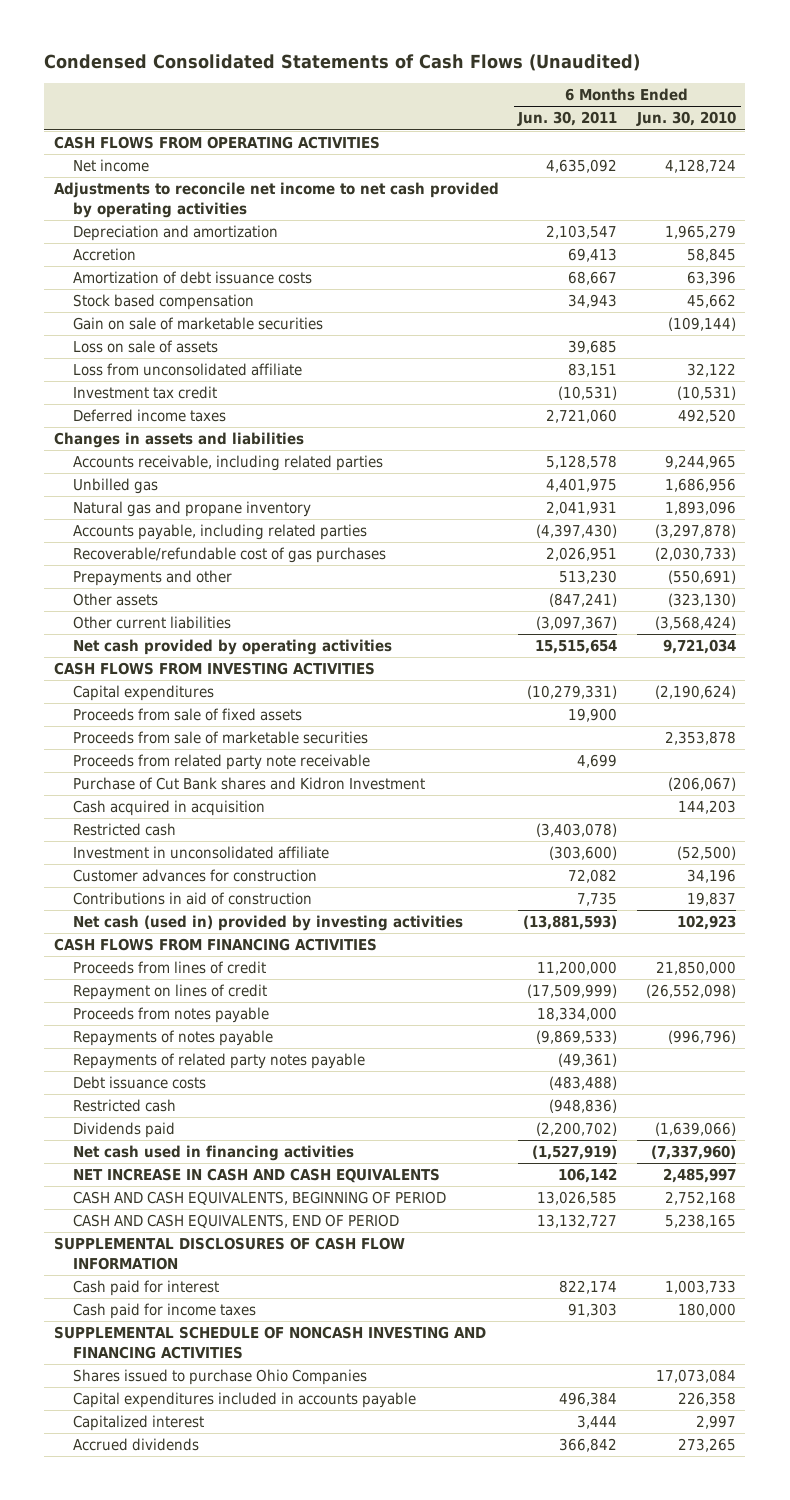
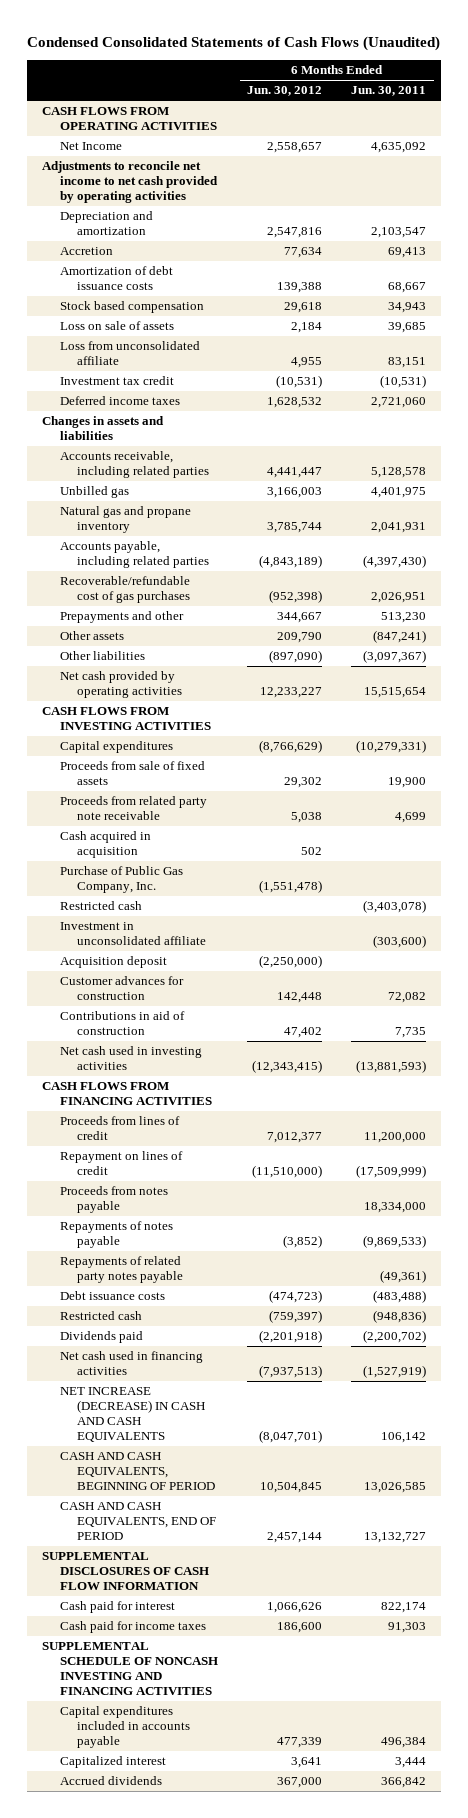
- | 6 Months Ended Jun. 30, 2011 | 6 Months Ended Jun. 30, 2010
+ | 6 Months Ended Jun. 30, 2012 | 6 Months Ended Jun. 30, 2011
- Net income | 4,635,092 | 4,128,724
+ Net Income | 2,558,657 | 4,635,092
- Gain on sale of marketable securities | | (109,144)
- Other current liabilities | (3,097,367) | (3,568,424)
+ Other liabilities | (897,090) | (3,097,367)
- Proceeds from sale of marketable securities | | 2,353,878
- Purchase of Cut Bank shares and Kidron Investment | | (206,067)
+ Purchase of Public Gas Company, Inc. | (1,551,478) |
+ Acquisition deposit | (2,250,000) |
- Net cash (used in) provided by investing activities | (13,881,593) | 102,923
+ Net cash used in investing activities | (12,343,415) | (13,881,593)
- NET INCREASE IN CASH AND CASH EQUIVALENTS | 106,142 | 2,485,997
+ NET INCREASE (DECREASE) IN CASH AND CASH EQUIVALENTS | (8,047,701) | 106,142
- Shares issued to purchase Ohio Companies | | 17,073,084

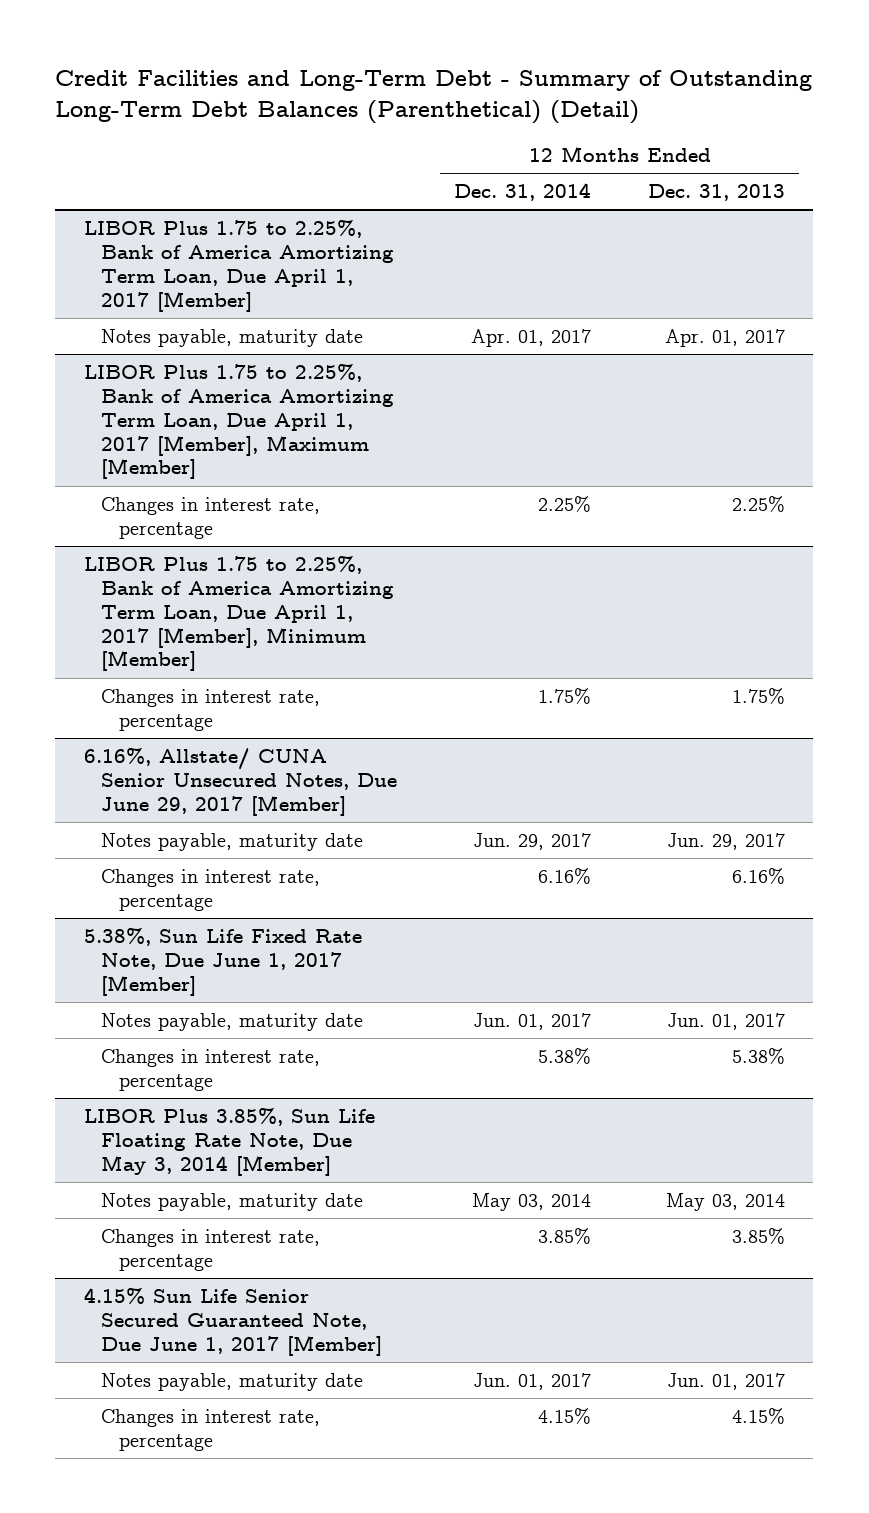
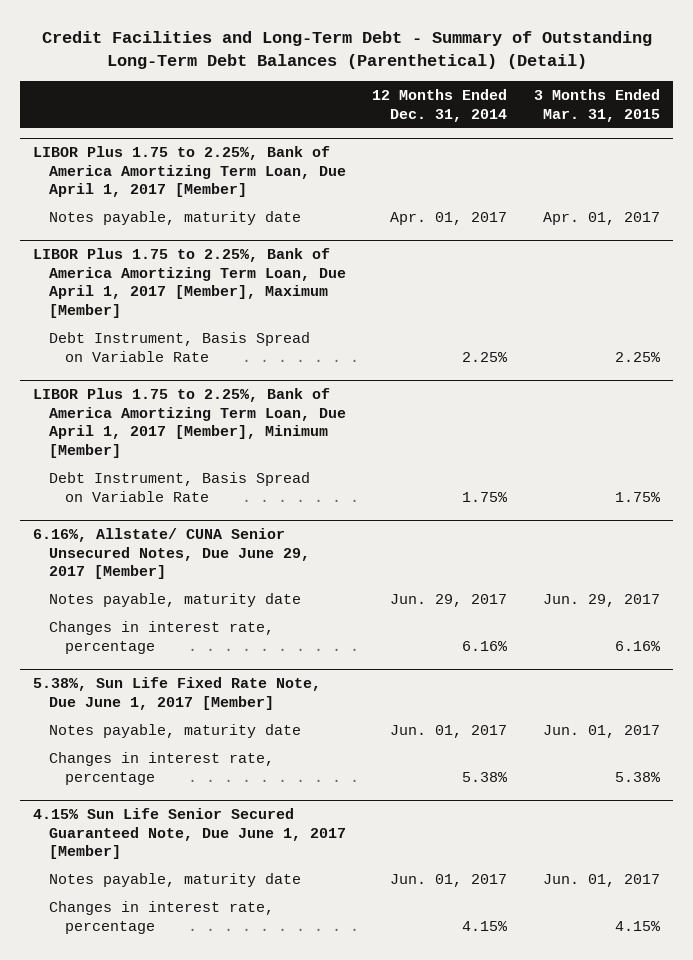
- | 12 Months Ended Dec. 31, 2014 | 12 Months Ended Dec. 31, 2013
+ | 12 Months Ended Dec. 31, 2014 | 3 Months Ended Mar. 31, 2015
@ LIBOR Plus 1.75 to 2.25%, Bank of America Amortizing Term Loan, Due April 1, 2017 [Member], Maximum [Member]
- Changes in interest rate, percentage | 2.25% | 2.25%
+ Debt Instrument, Basis Spread on Variable Rate | 2.25% | 2.25%
@ LIBOR Plus 1.75 to 2.25%, Bank of America Amortizing Term Loan, Due April 1, 2017 [Member], Minimum [Member]
- Changes in interest rate, percentage | 1.75% | 1.75%
+ Debt Instrument, Basis Spread on Variable Rate | 1.75% | 1.75%
- LIBOR Plus 3.85%, Sun Life Floating Rate Note, Due May 3, 2014 [Member]
- Notes payable, maturity date | May 03, 2014 | May 03, 2014
- Changes in interest rate, percentage | 3.85% | 3.85%

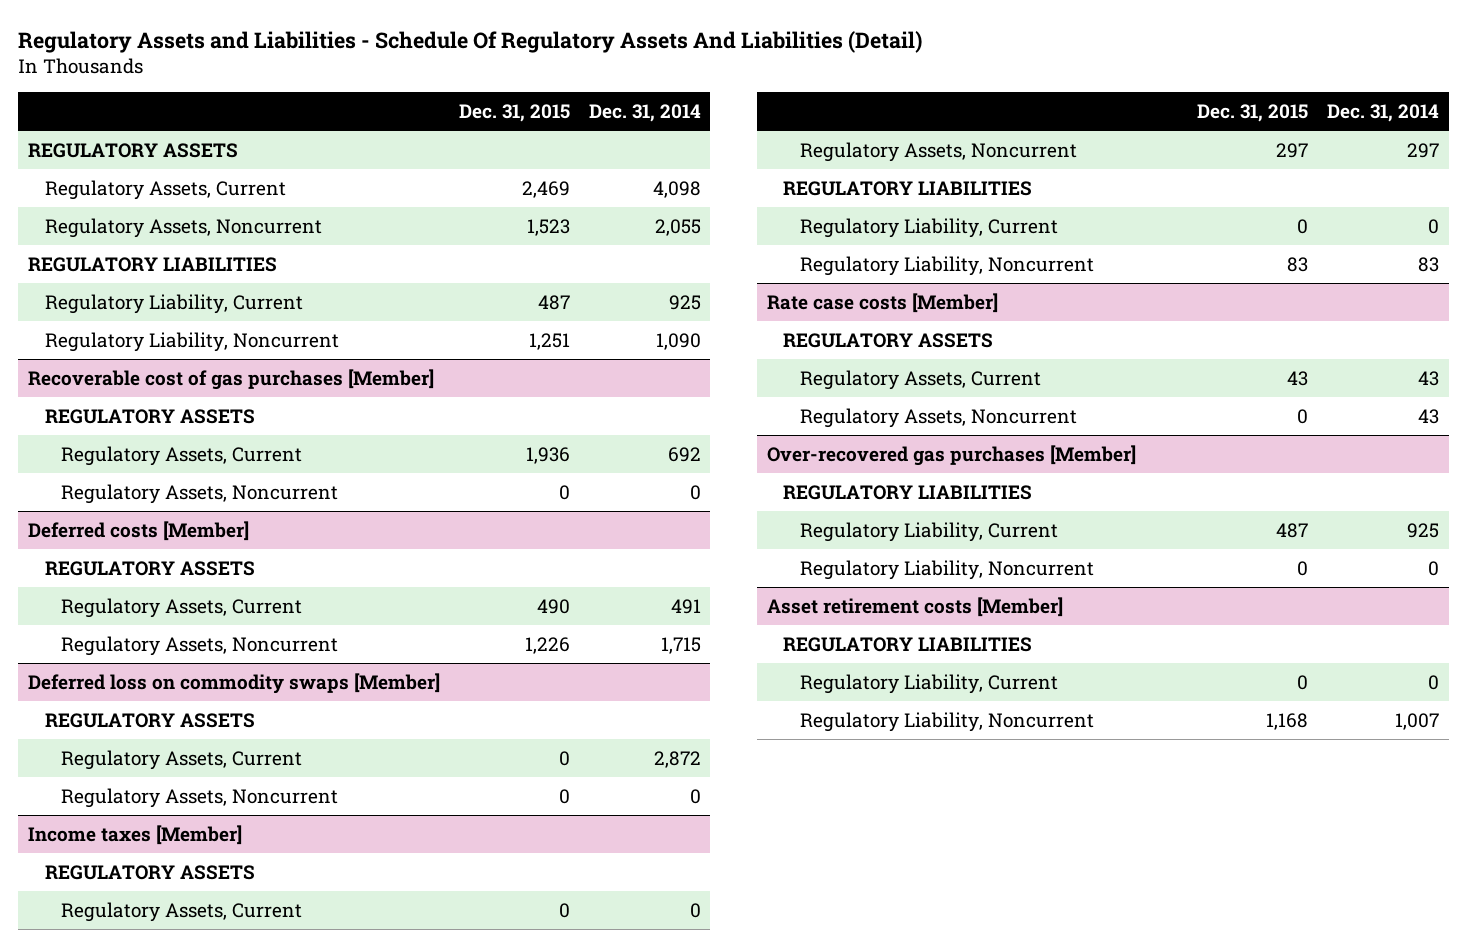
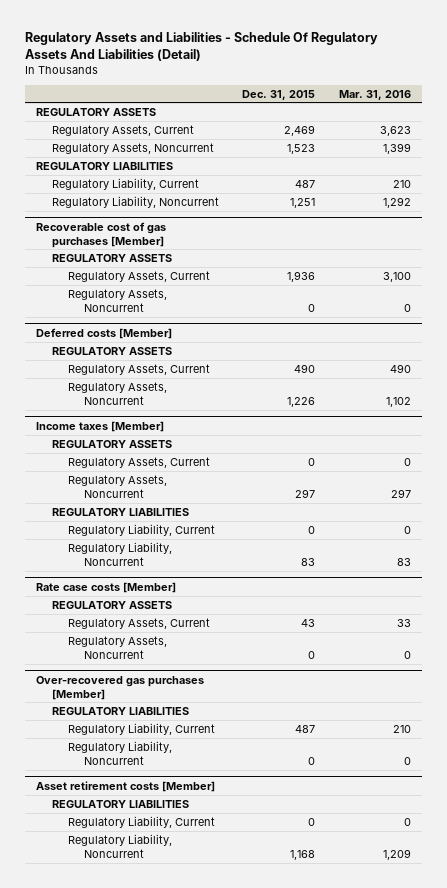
- | Dec. 31, 2015 | Dec. 31, 2014
+ | Dec. 31, 2015 | Mar. 31, 2016
- Deferred loss on commodity swaps [Member]
- REGULATORY ASSETS
- Regulatory Assets, Current | 0 | 2,872
- Regulatory Assets, Noncurrent | 0 | 0

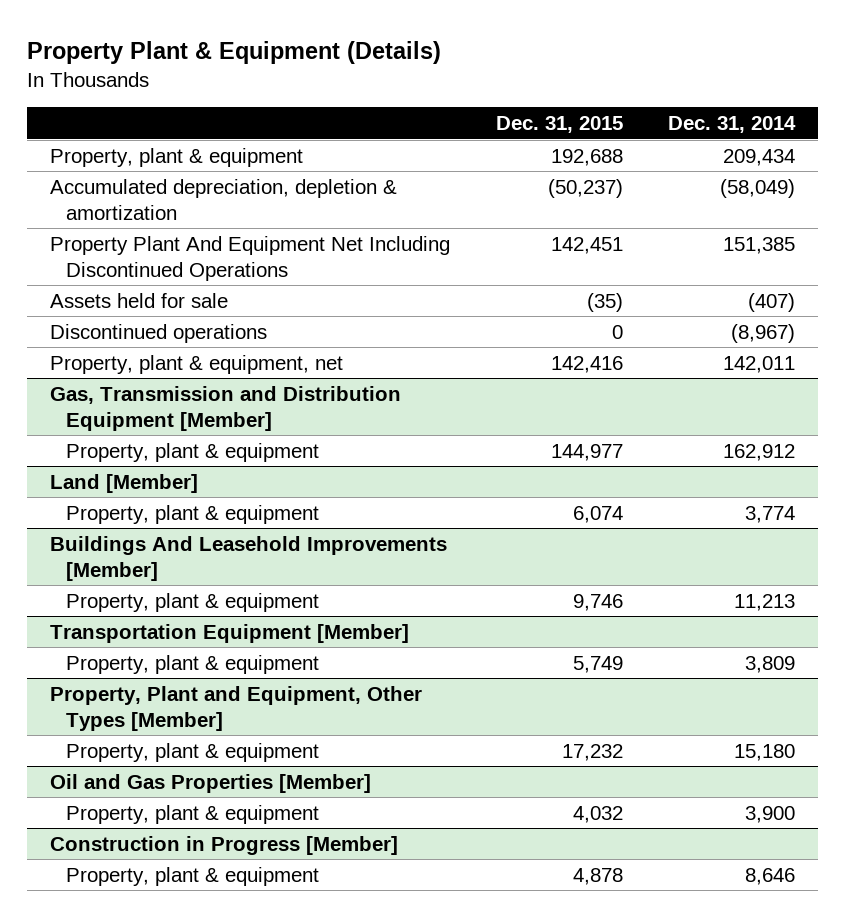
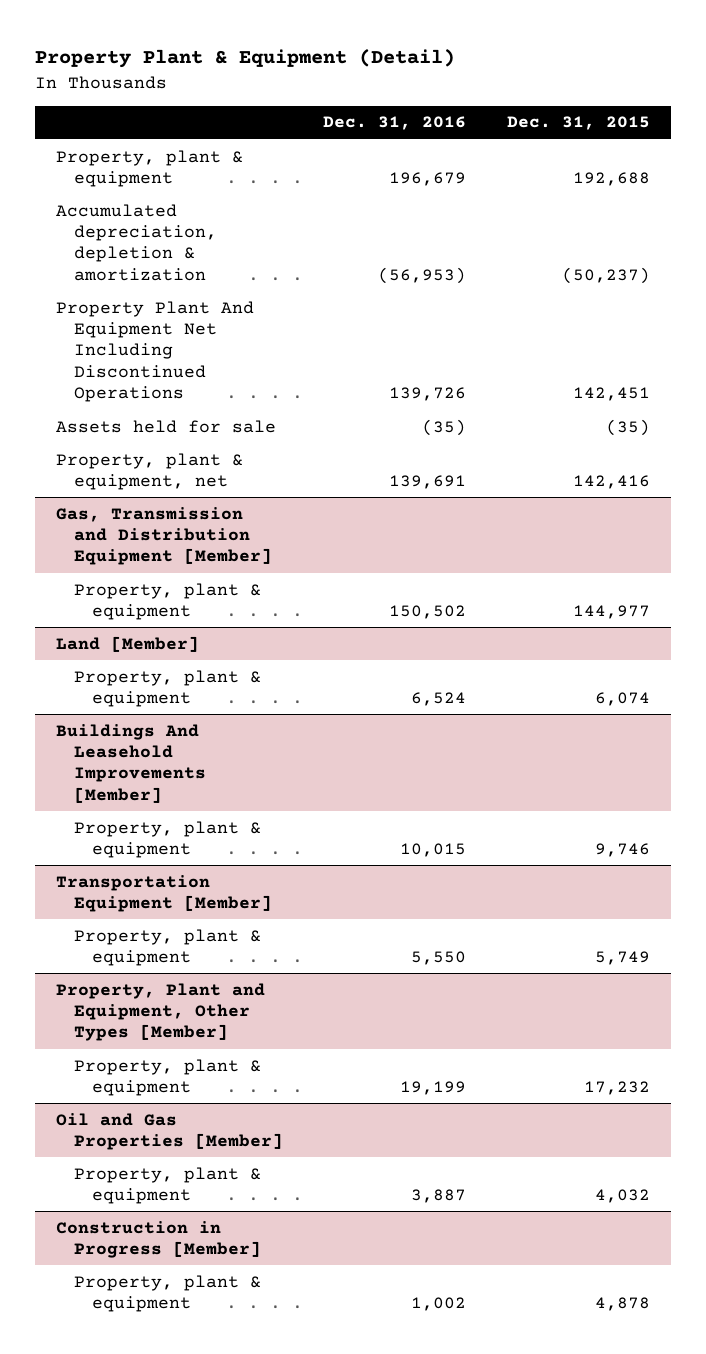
- Property Plant & Equipment (Details)
+ Property Plant & Equipment (Detail)
- | Dec. 31, 2015 | Dec. 31, 2014
+ | Dec. 31, 2016 | Dec. 31, 2015
- Discontinued operations | 0 | (8,967)

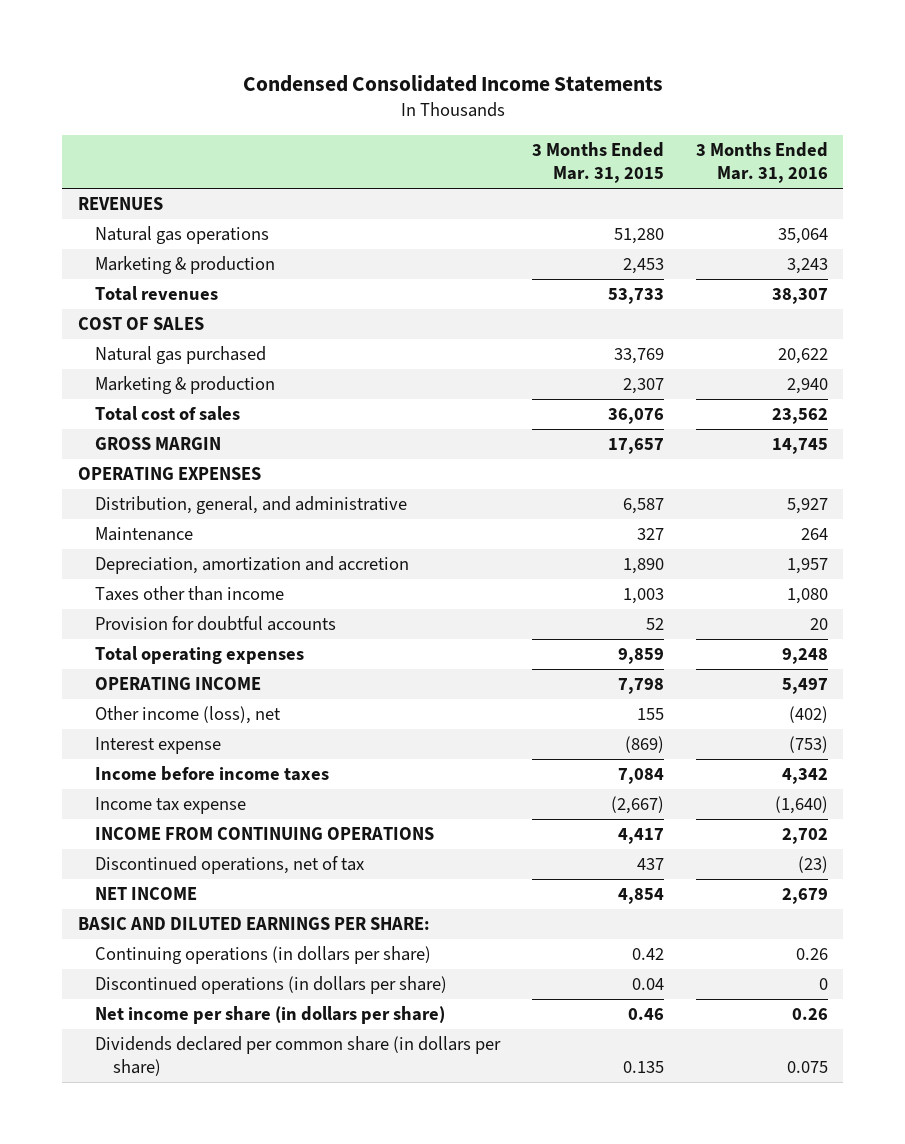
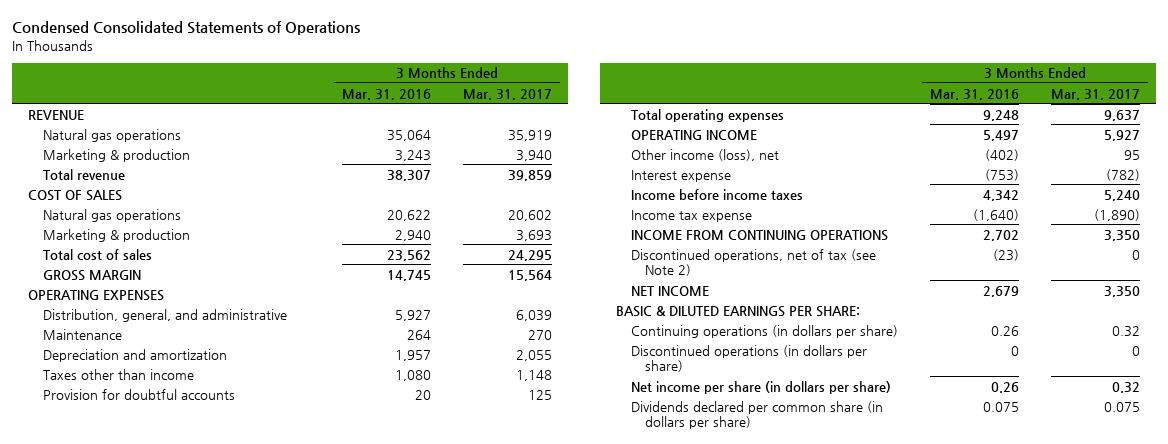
- Condensed Consolidated Income Statements
+ Condensed Consolidated Statements of Operations
- | 3 Months Ended Mar. 31, 2015 | 3 Months Ended Mar. 31, 2016
+ | 3 Months Ended Mar. 31, 2016 | 3 Months Ended Mar. 31, 2017
- REVENUES
+ REVENUE
- Total revenues | 53,733 | 38,307
+ Total revenue | 38,307 | 39,859
- Natural gas purchased | 33,769 | 20,622
+ Natural gas operations | 20,622 | 20,602
- Depreciation, amortization and accretion | 1,890 | 1,957
+ Depreciation and amortization | 1,957 | 2,055
- Discontinued operations, net of tax | 437 | (23)
+ Discontinued operations, net of tax (see Note 2) | (23) | 0
- BASIC AND DILUTED EARNINGS PER SHARE:
+ BASIC & DILUTED EARNINGS PER SHARE:

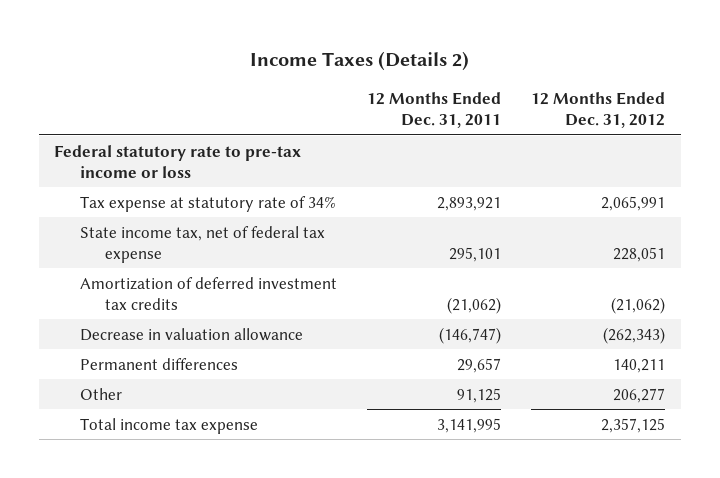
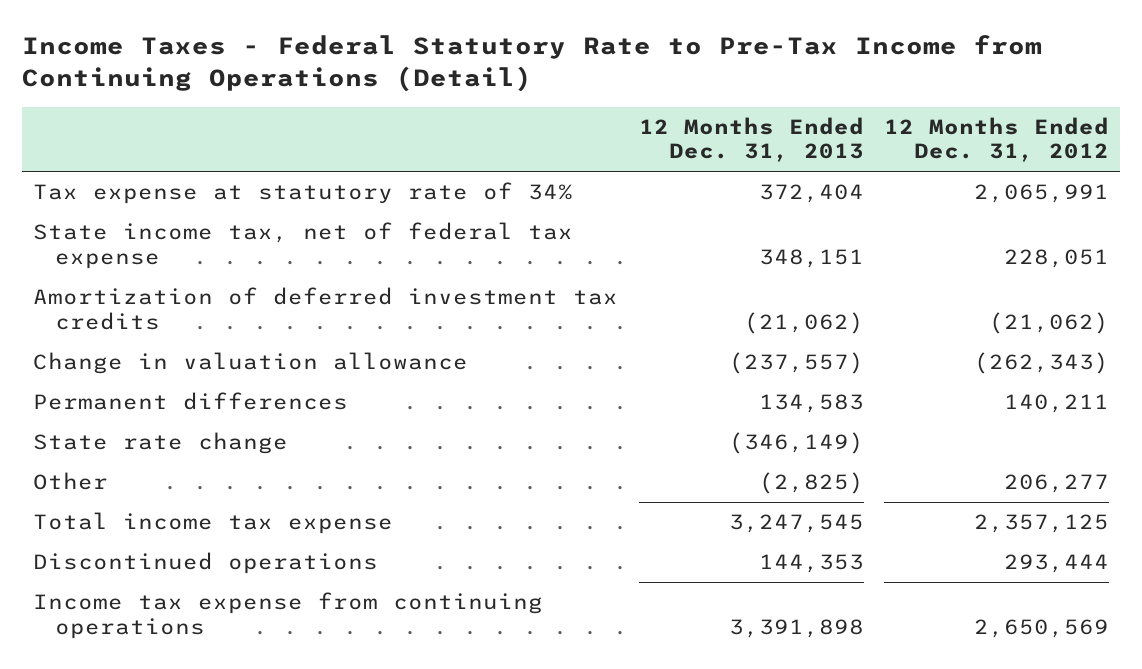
- Income Taxes (Details 2)
+ Income Taxes - Federal Statutory Rate to Pre-Tax Income from Continuing Operations (Detail)
- | 12 Months Ended Dec. 31, 2011 | 12 Months Ended Dec. 31, 2012
+ | 12 Months Ended Dec. 31, 2013 | 12 Months Ended Dec. 31, 2012
- Federal statutory rate to pre-tax income or loss
- Decrease in valuation allowance | (146,747) | (262,343)
+ Change in valuation allowance | (237,557) | (262,343)
+ State rate change | (346,149) |
+ Discontinued operations | 144,353 | 293,444
+ Income tax expense from continuing operations | 3,391,898 | 2,650,569

